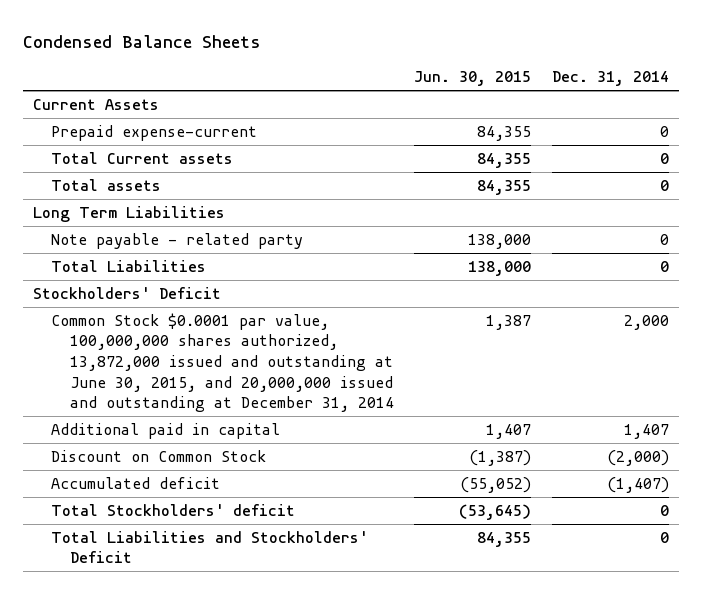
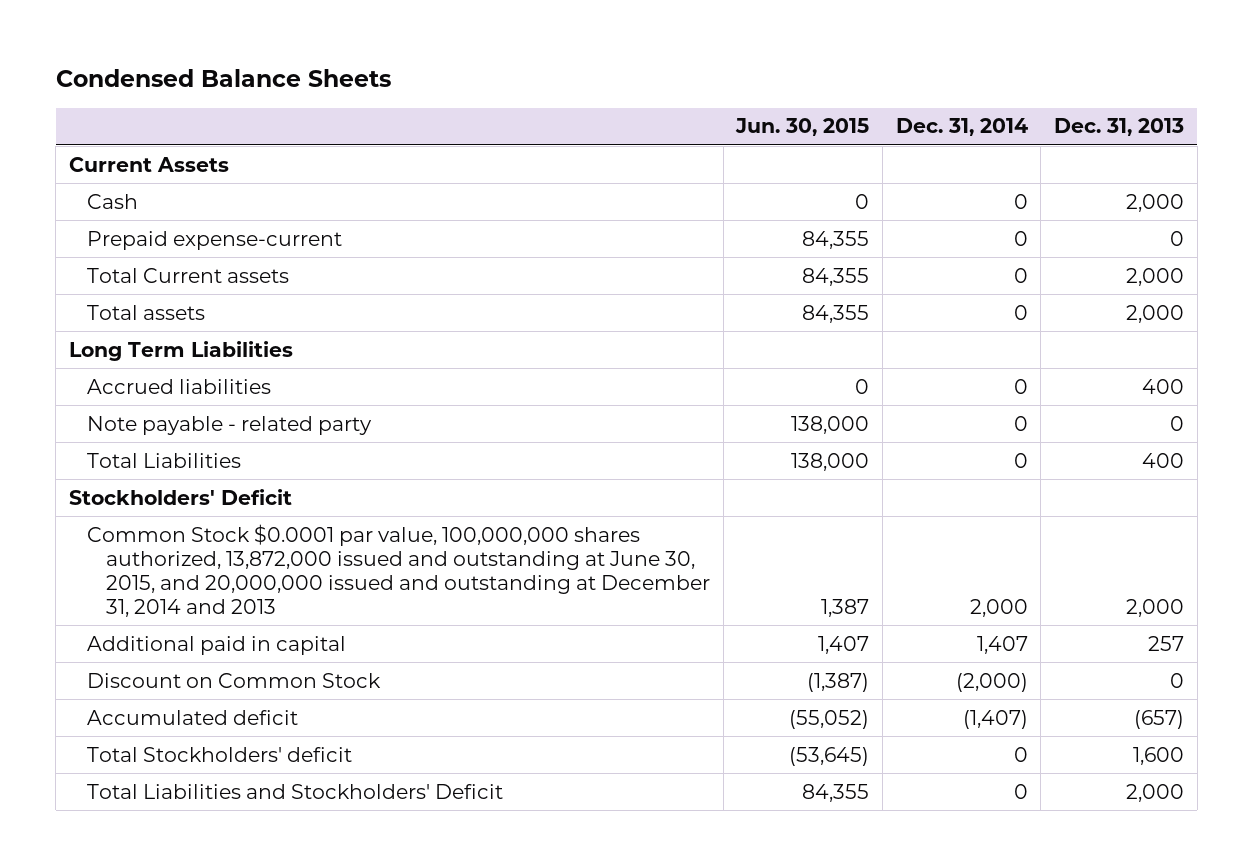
- | Jun. 30, 2015 | Dec. 31, 2014
+ | Jun. 30, 2015 | Dec. 31, 2014 | Dec. 31, 2013
+ Cash | 0 | 0 | 2,000
+ Accrued liabilities | 0 | 0 | 400
- Common Stock $0.0001 par value, 100,000,000 shares authorized, 13,872,000 issued and outstanding at June 30, 2015, and 20,000,000 issued and outstanding at December 31, 2014 | 1,387 | 2,000
+ Common Stock $0.0001 par value, 100,000,000 shares authorized, 13,872,000 issued and outstanding at June 30, 2015, and 20,000,000 issued and outstanding at December 31, 2014 and 2013 | 1,387 | 2,000 | 2,000

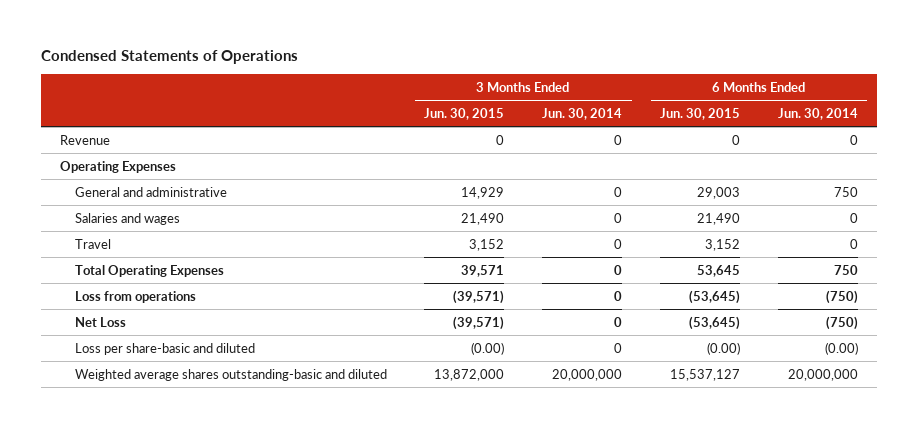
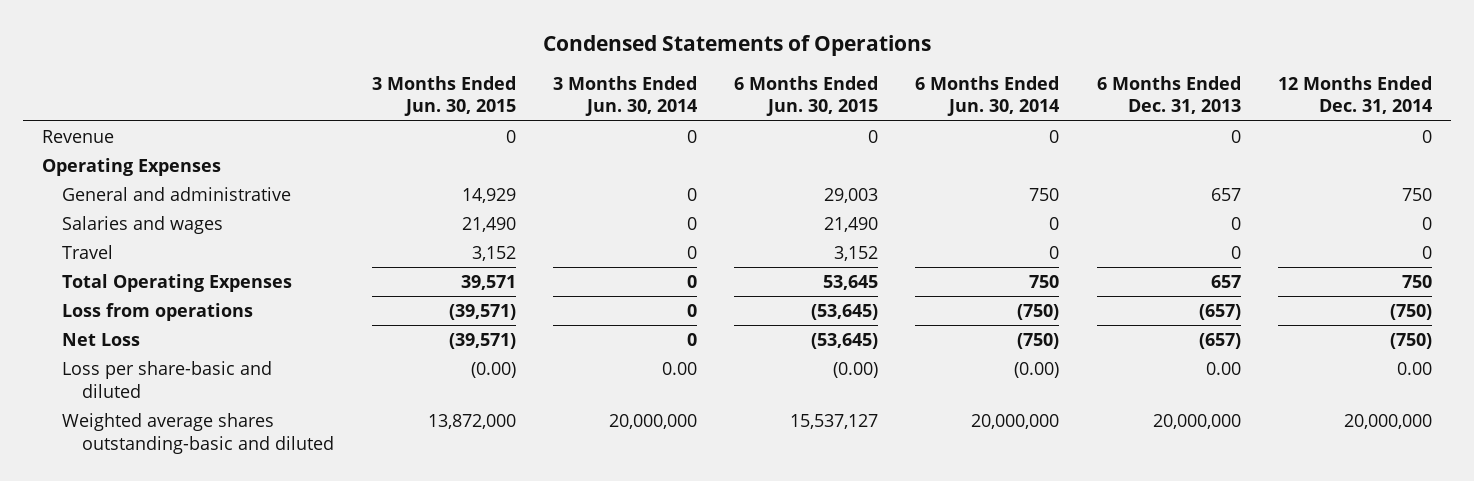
- | 3 Months Ended Jun. 30, 2015 | 3 Months Ended Jun. 30, 2014 | 6 Months Ended Jun. 30, 2015 | 6 Months Ended Jun. 30, 2014
+ | 3 Months Ended Jun. 30, 2015 | 3 Months Ended Jun. 30, 2014 | 6 Months Ended Jun. 30, 2015 | 6 Months Ended Jun. 30, 2014 | 6 Months Ended Dec. 31, 2013 | 12 Months Ended Dec. 31, 2014
- Loss per share-basic and diluted | (0.00) | 0 | (0.00) | (0.00)
+ Loss per share-basic and diluted | (0.00) | 0.00 | (0.00) | (0.00) | 0.00 | 0.00

